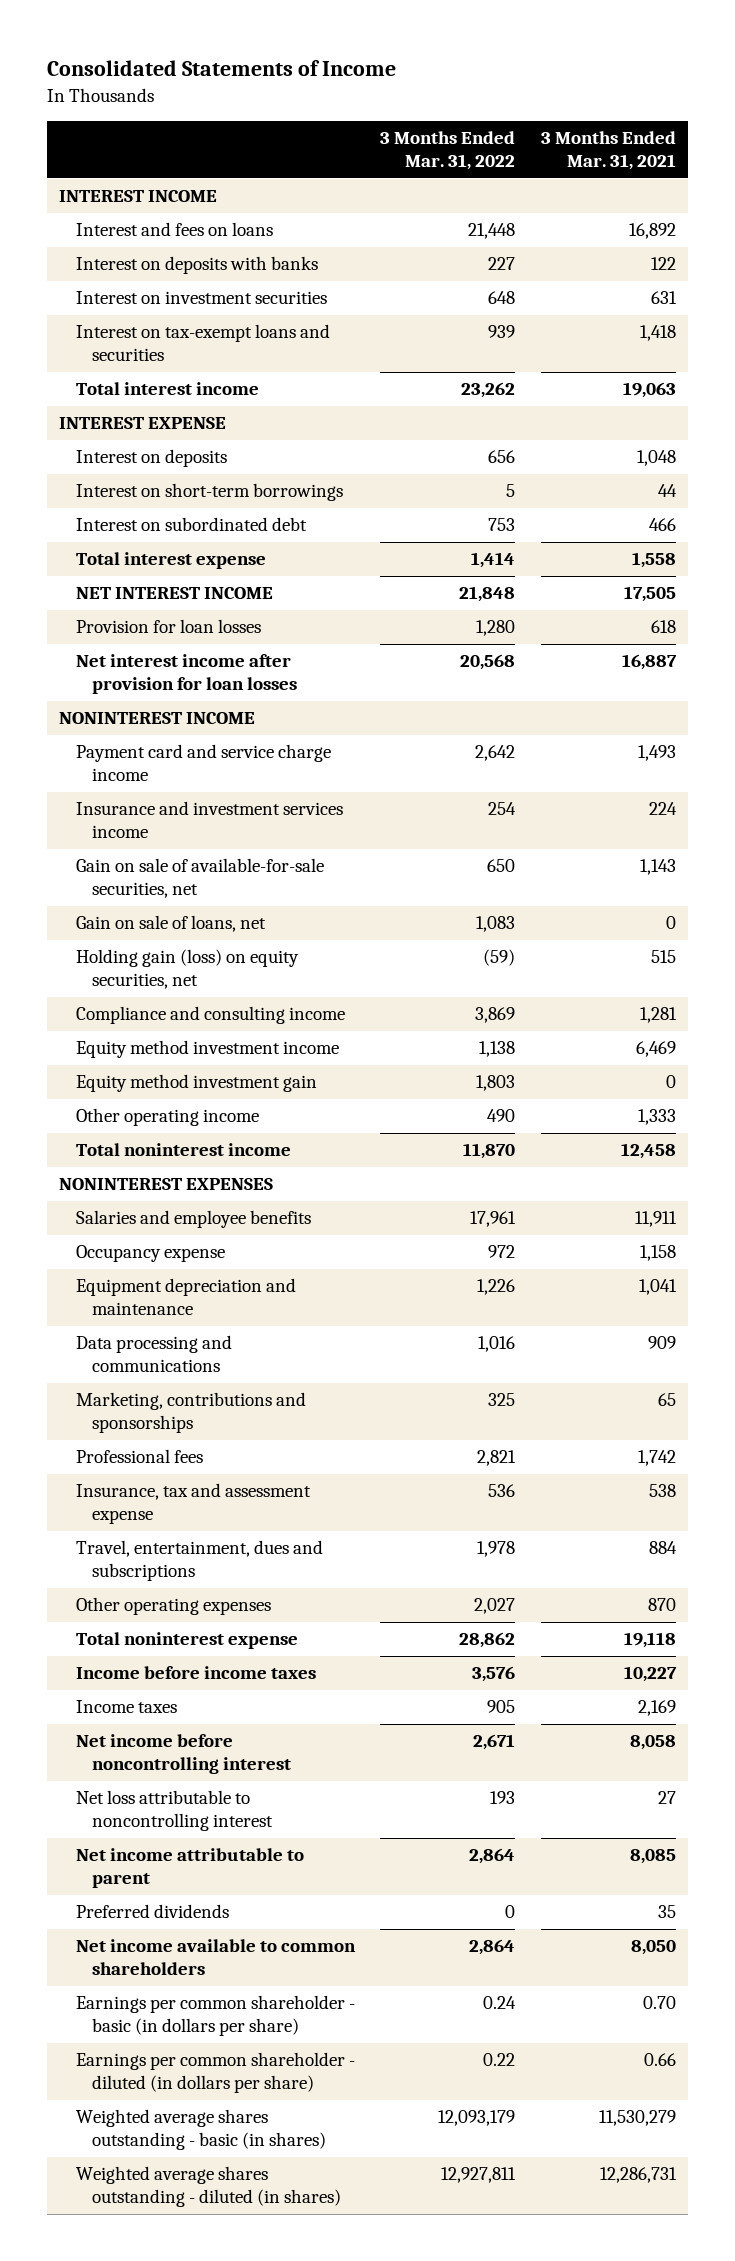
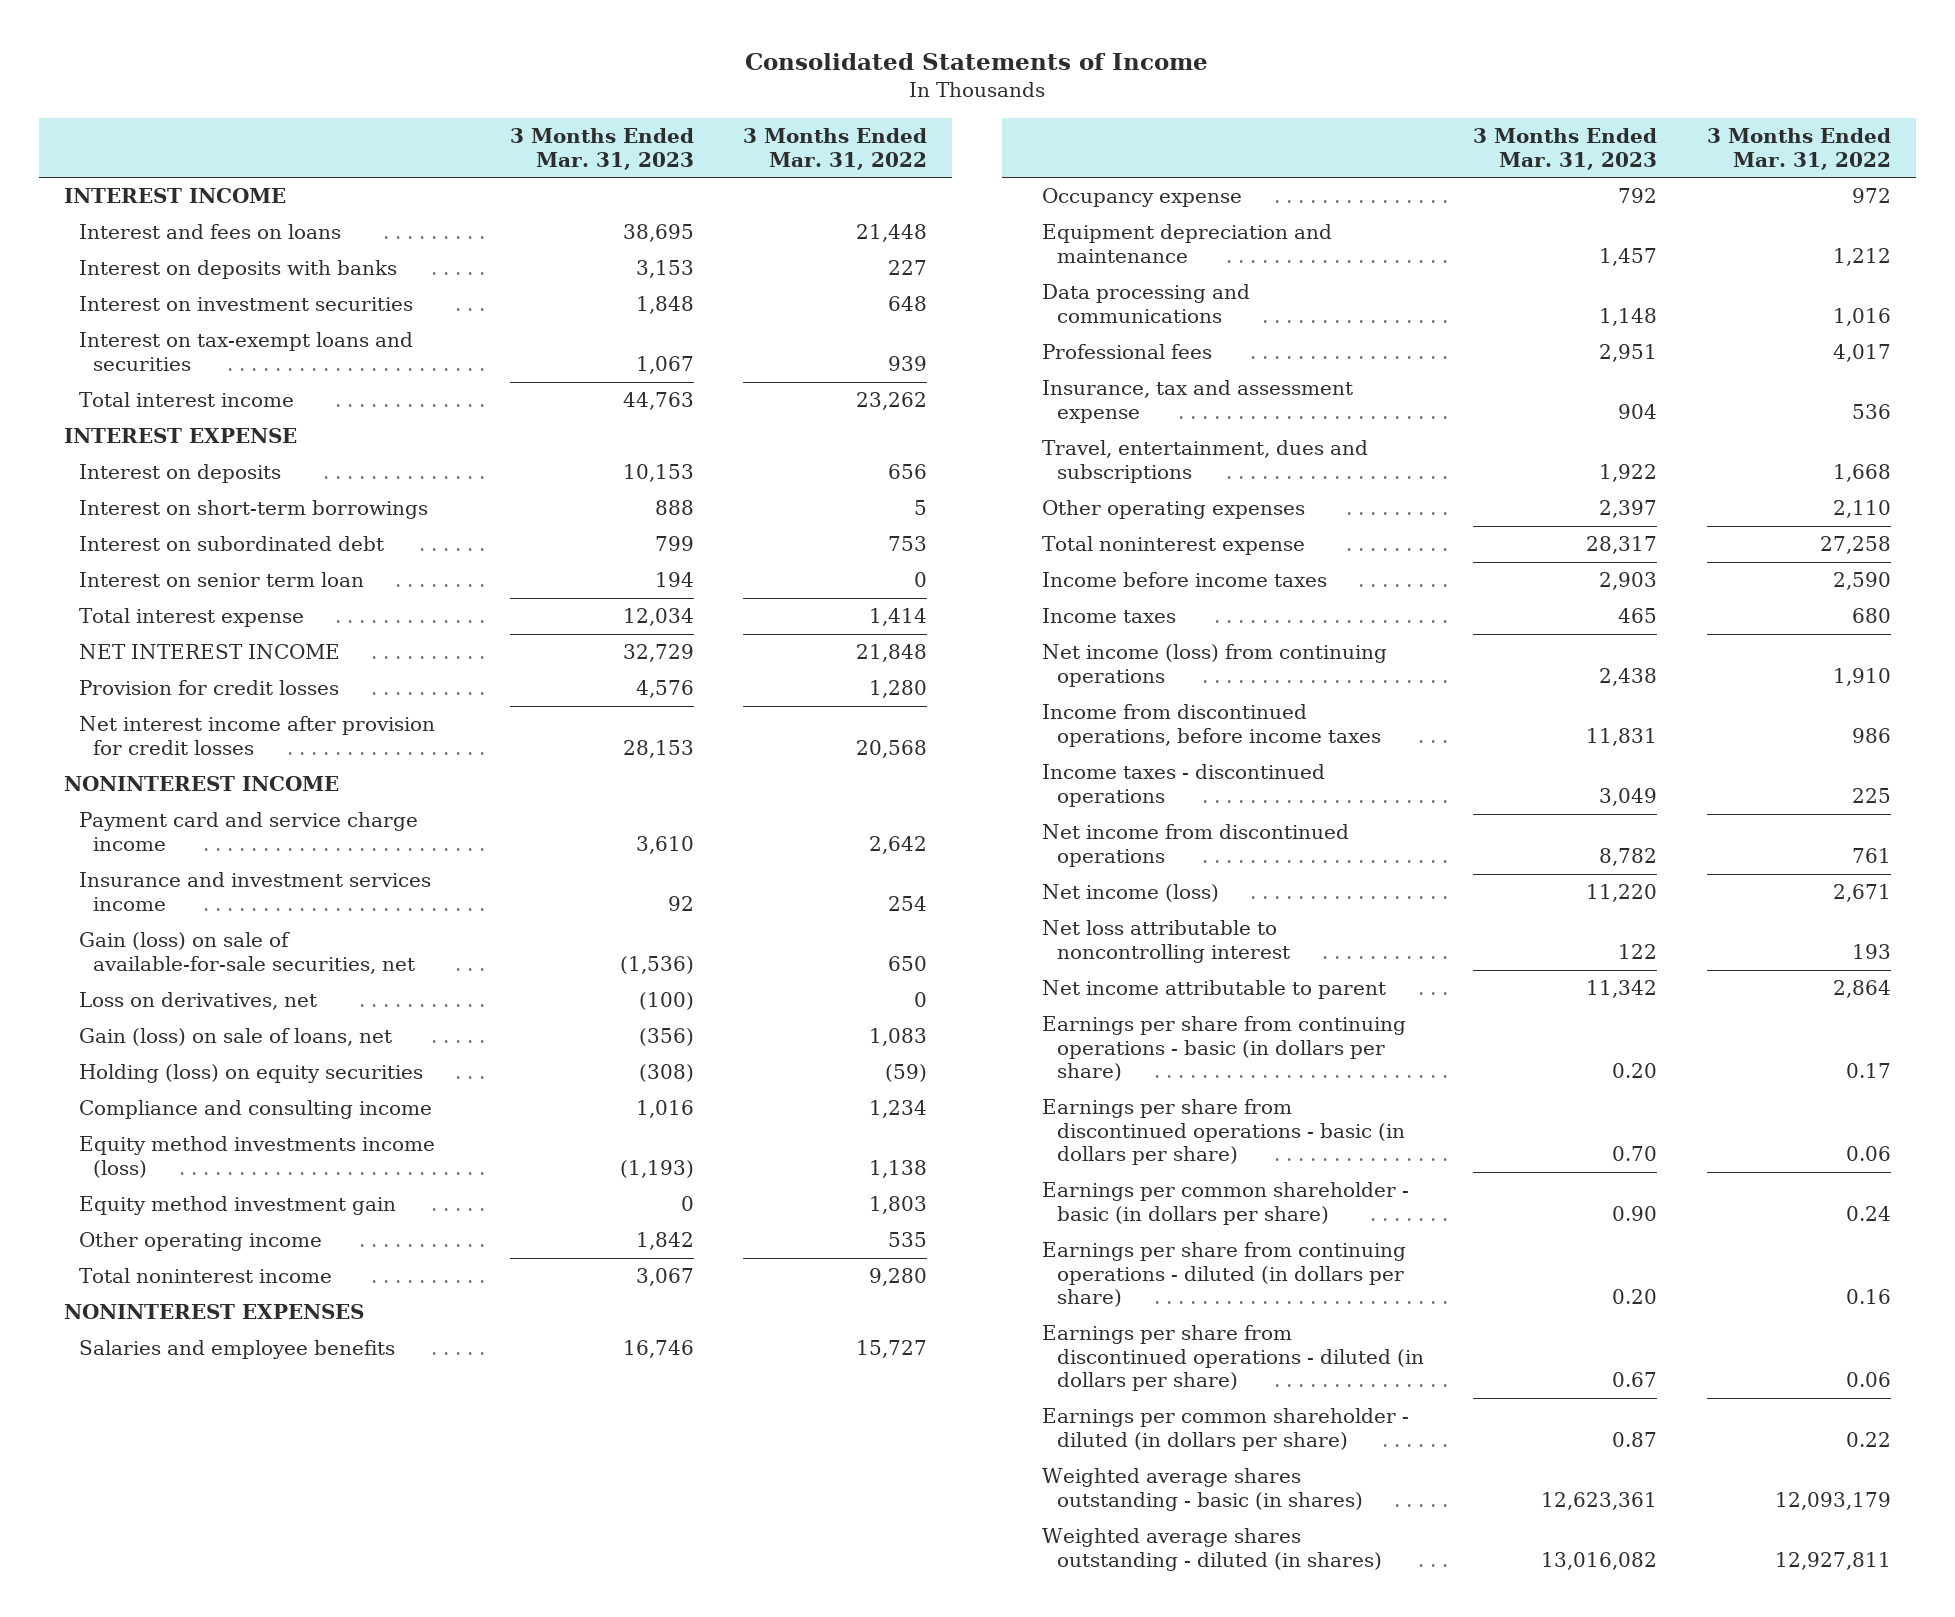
- | 3 Months Ended Mar. 31, 2022 | 3 Months Ended Mar. 31, 2021
+ | 3 Months Ended Mar. 31, 2023 | 3 Months Ended Mar. 31, 2022
+ Interest on senior term loan | 194 | 0
- Provision for loan losses | 1,280 | 618
- Net interest income after provision for loan losses | 20,568 | 16,887
+ Provision for credit losses | 4,576 | 1,280
+ Net interest income after provision for credit losses | 28,153 | 20,568
- Gain on sale of available-for-sale securities, net | 650 | 1,143
- Gain on sale of loans, net | 1,083 | 0
- Holding gain (loss) on equity securities, net | (59) | 515
- Compliance and consulting income | 3,869 | 1,281
- Equity method investment income | 1,138 | 6,469
+ Gain (loss) on sale of available-for-sale securities, net | (1,536) | 650
+ Loss on derivatives, net | (100) | 0
+ Gain (loss) on sale of loans, net | (356) | 1,083
+ Holding (loss) on equity securities | (308) | (59)
+ Compliance and consulting income | 1,016 | 1,234
+ Equity method investments income (loss) | (1,193) | 1,138
- Other operating income | 490 | 1,333
- Total noninterest income | 11,870 | 12,458
+ Other operating income | 1,842 | 535
+ Total noninterest income | 3,067 | 9,280
- Salaries and employee benefits | 17,961 | 11,911
+ Salaries and employee benefits | 16,746 | 15,727
- Equipment depreciation and maintenance | 1,226 | 1,041
+ Equipment depreciation and maintenance | 1,457 | 1,212
- Marketing, contributions and sponsorships | 325 | 65
- Professional fees | 2,821 | 1,742
+ Professional fees | 2,951 | 4,017
- Travel, entertainment, dues and subscriptions | 1,978 | 884
- Other operating expenses | 2,027 | 870
- Total noninterest expense | 28,862 | 19,118
- Income before income taxes | 3,576 | 10,227
- Income taxes | 905 | 2,169
- Net income before noncontrolling interest | 2,671 | 8,058
+ Travel, entertainment, dues and subscriptions | 1,922 | 1,668
+ Other operating expenses | 2,397 | 2,110
+ Total noninterest expense | 28,317 | 27,258
+ Income before income taxes | 2,903 | 2,590
+ Income taxes | 465 | 680
+ Net income (loss) from continuing operations | 2,438 | 1,910
+ Income from discontinued operations, before income taxes | 11,831 | 986
+ Income taxes - discontinued operations | 3,049 | 225
+ Net income from discontinued operations | 8,782 | 761
+ Net income (loss) | 11,220 | 2,671
- Preferred dividends | 0 | 35
- Net income available to common shareholders | 2,864 | 8,050
+ Earnings per share from continuing operations - basic (in dollars per share) | 0.20 | 0.17
+ Earnings per share from discontinued operations - basic (in dollars per share) | 0.70 | 0.06
+ Earnings per share from continuing operations - diluted (in dollars per share) | 0.20 | 0.16
+ Earnings per share from discontinued operations - diluted (in dollars per share) | 0.67 | 0.06

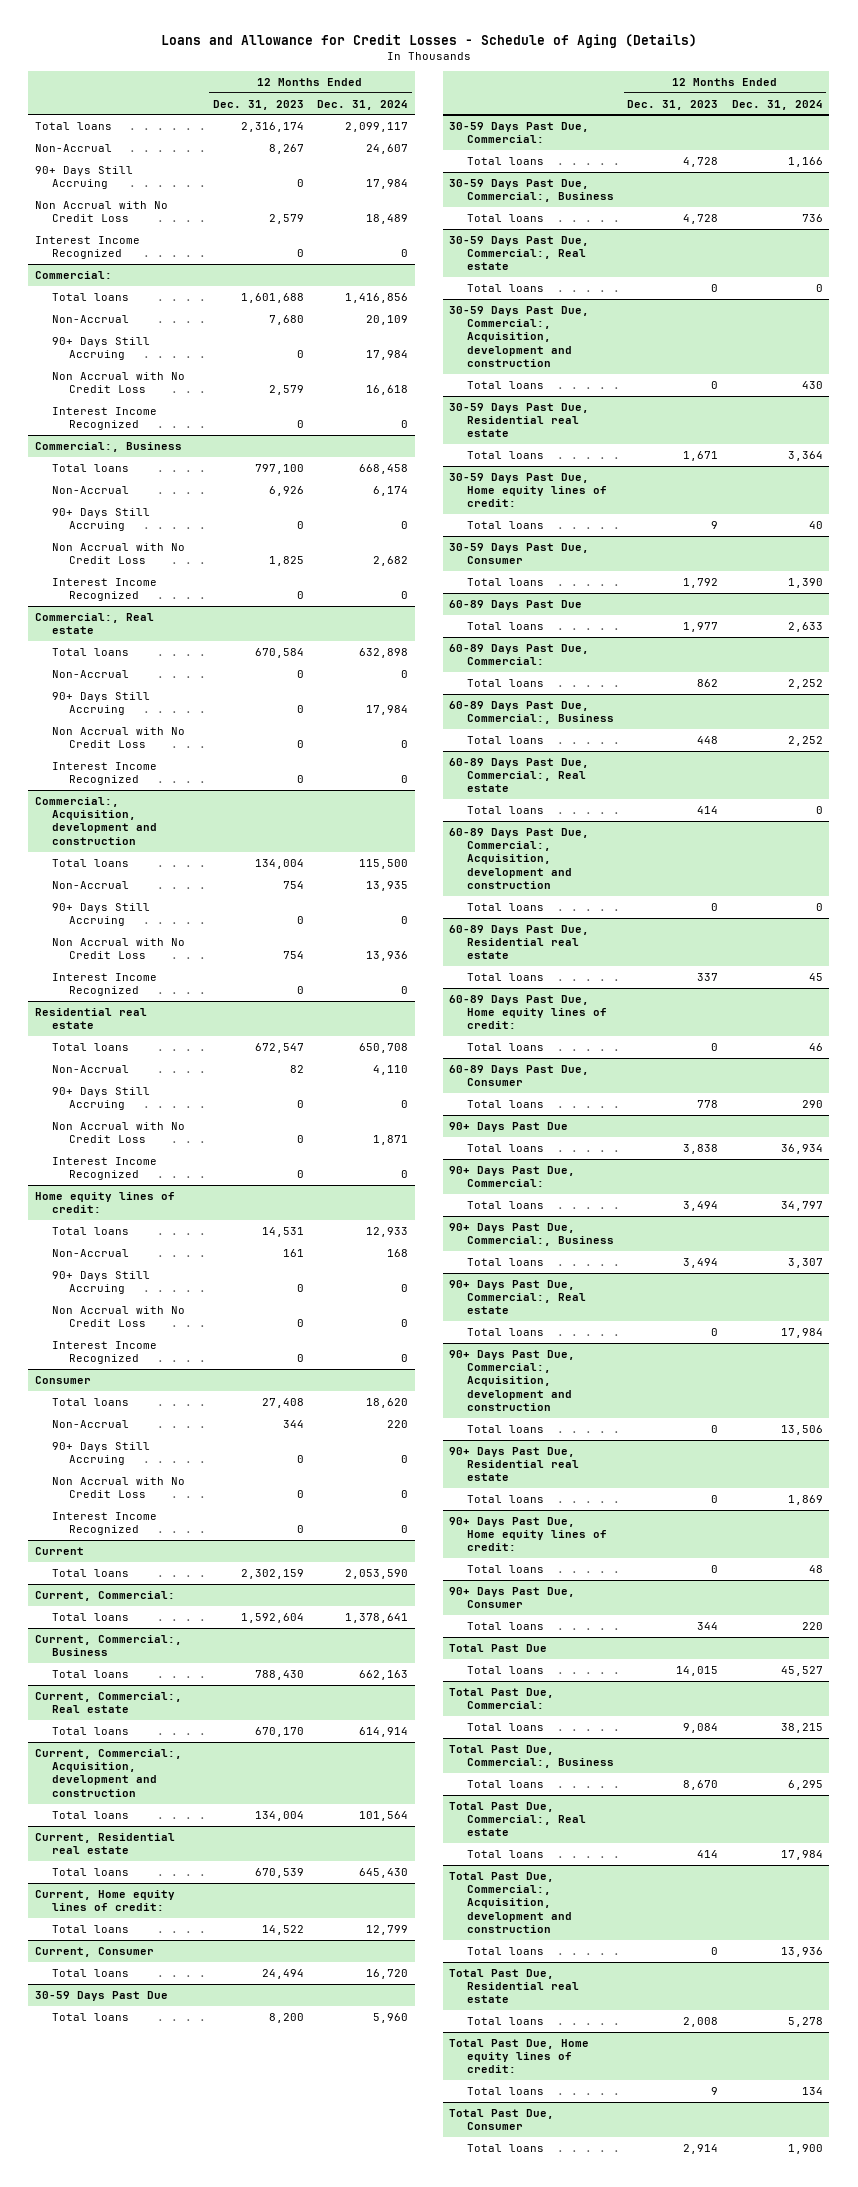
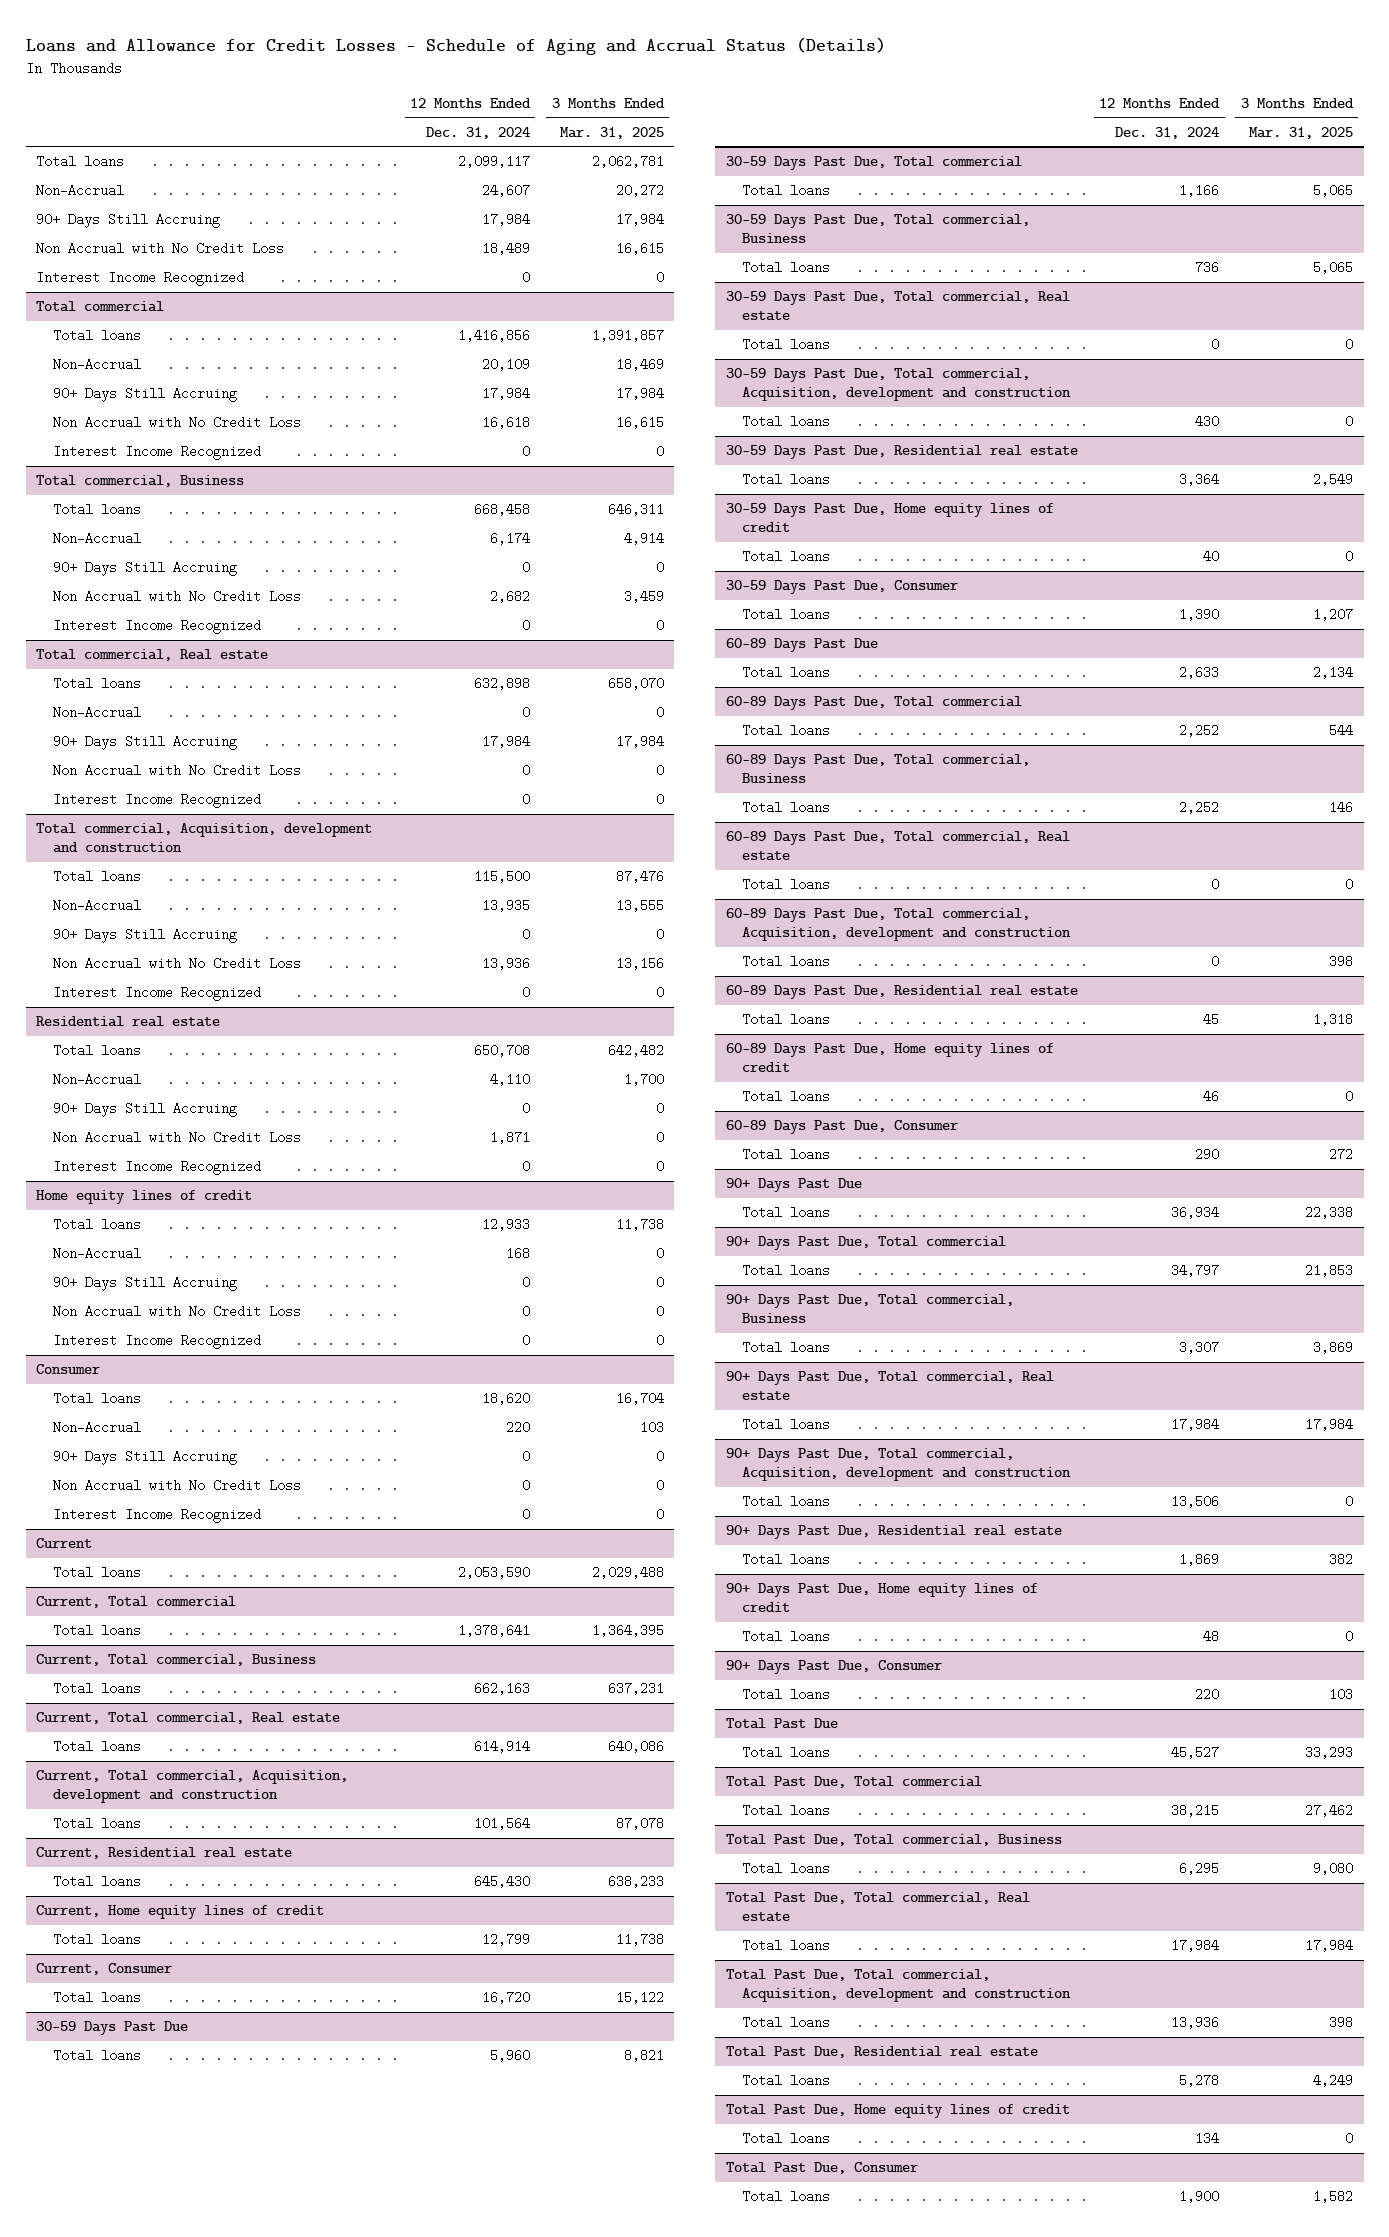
- Loans and Allowance for Credit Losses - Schedule of Aging (Details)
+ Loans and Allowance for Credit Losses - Schedule of Aging and Accrual Status (Details)
- | 12 Months Ended Dec. 31, 2023 | 12 Months Ended Dec. 31, 2024
+ | 12 Months Ended Dec. 31, 2024 | 3 Months Ended Mar. 31, 2025
- Commercial:
+ Total commercial
- Commercial:, Business
+ Total commercial, Business
- Commercial:, Real estate
+ Total commercial, Real estate
- Commercial:, Acquisition, development and construction
+ Total commercial, Acquisition, development and construction
- Home equity lines of credit:
+ Home equity lines of credit
- Current, Commercial:
+ Current, Total commercial
- Current, Commercial:, Business
+ Current, Total commercial, Business
- Current, Commercial:, Real estate
+ Current, Total commercial, Real estate
- Current, Commercial:, Acquisition, development and construction
+ Current, Total commercial, Acquisition, development and construction
- Current, Home equity lines of credit:
+ Current, Home equity lines of credit
- 30-59 Days Past Due, Commercial:
+ 30-59 Days Past Due, Total commercial
- 30-59 Days Past Due, Commercial:, Business
+ 30-59 Days Past Due, Total commercial, Business
- 30-59 Days Past Due, Commercial:, Real estate
+ 30-59 Days Past Due, Total commercial, Real estate
- 30-59 Days Past Due, Commercial:, Acquisition, development and construction
+ 30-59 Days Past Due, Total commercial, Acquisition, development and construction
- 30-59 Days Past Due, Home equity lines of credit:
+ 30-59 Days Past Due, Home equity lines of credit
- 60-89 Days Past Due, Commercial:
+ 60-89 Days Past Due, Total commercial
- 60-89 Days Past Due, Commercial:, Business
+ 60-89 Days Past Due, Total commercial, Business
- 60-89 Days Past Due, Commercial:, Real estate
+ 60-89 Days Past Due, Total commercial, Real estate
- 60-89 Days Past Due, Commercial:, Acquisition, development and construction
+ 60-89 Days Past Due, Total commercial, Acquisition, development and construction
- 60-89 Days Past Due, Home equity lines of credit:
+ 60-89 Days Past Due, Home equity lines of credit
- 90+ Days Past Due, Commercial:
+ 90+ Days Past Due, Total commercial
- 90+ Days Past Due, Commercial:, Business
+ 90+ Days Past Due, Total commercial, Business
- 90+ Days Past Due, Commercial:, Real estate
+ 90+ Days Past Due, Total commercial, Real estate
- 90+ Days Past Due, Commercial:, Acquisition, development and construction
+ 90+ Days Past Due, Total commercial, Acquisition, development and construction
- 90+ Days Past Due, Home equity lines of credit:
+ 90+ Days Past Due, Home equity lines of credit
- Total Past Due, Commercial:
+ Total Past Due, Total commercial
- Total Past Due, Commercial:, Business
+ Total Past Due, Total commercial, Business
- Total Past Due, Commercial:, Real estate
+ Total Past Due, Total commercial, Real estate
- Total Past Due, Commercial:, Acquisition, development and construction
+ Total Past Due, Total commercial, Acquisition, development and construction
- Total Past Due, Home equity lines of credit:
+ Total Past Due, Home equity lines of credit

